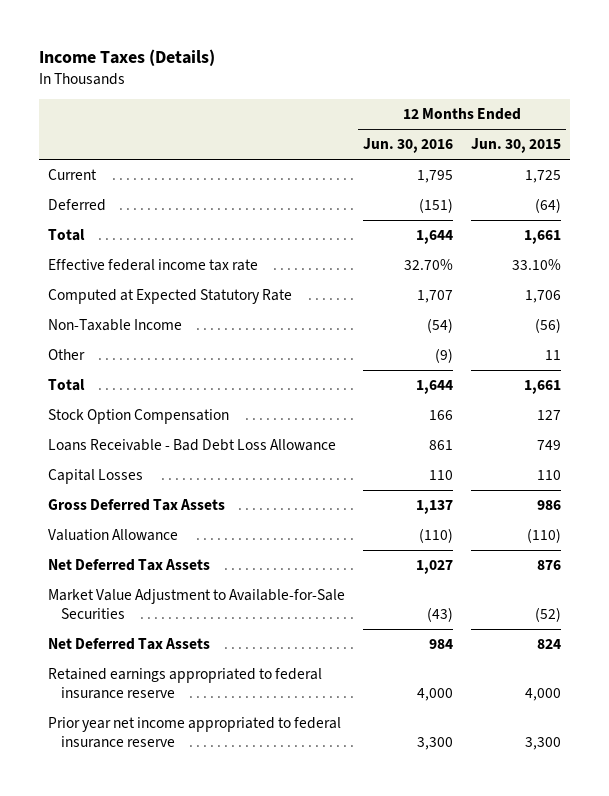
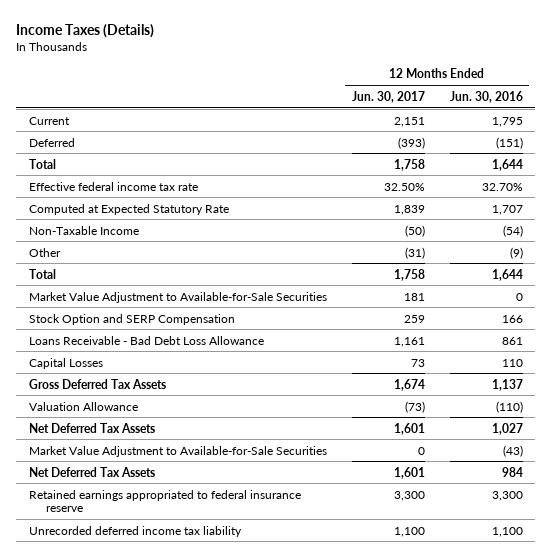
- | 12 Months Ended Jun. 30, 2016 | 12 Months Ended Jun. 30, 2015
+ | 12 Months Ended Jun. 30, 2017 | 12 Months Ended Jun. 30, 2016
- Stock Option Compensation | 166 | 127
+ Market Value Adjustment to Available-for-Sale Securities | 181 | 0
+ Stock Option and SERP Compensation | 259 | 166
- Retained earnings appropriated to federal insurance reserve | 4,000 | 4,000
- Prior year net income appropriated to federal insurance reserve | 3,300 | 3,300
+ Retained earnings appropriated to federal insurance reserve | 3,300 | 3,300
+ Unrecorded deferred income tax liability | 1,100 | 1,100

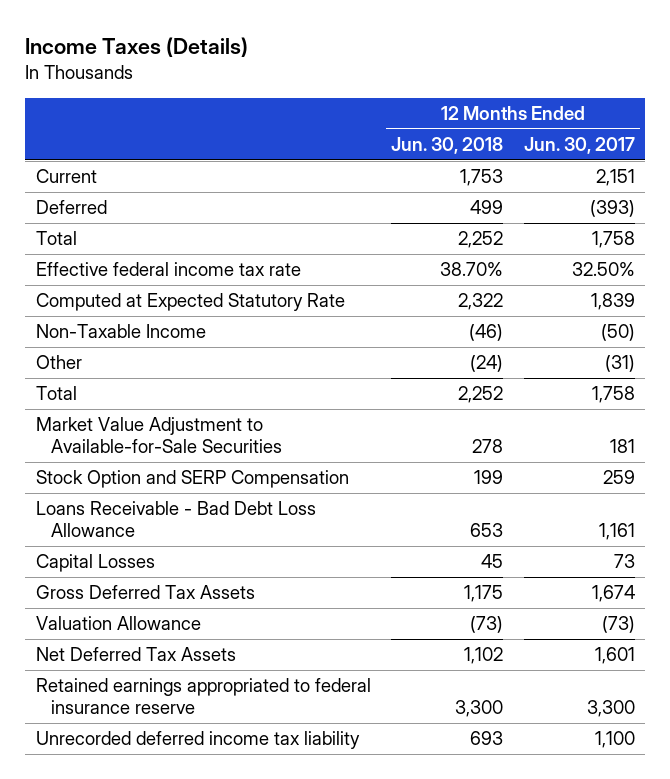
- | 12 Months Ended Jun. 30, 2017 | 12 Months Ended Jun. 30, 2016
+ | 12 Months Ended Jun. 30, 2018 | 12 Months Ended Jun. 30, 2017
- Market Value Adjustment to Available-for-Sale Securities | 0 | (43)
- Net Deferred Tax Assets | 1,601 | 984

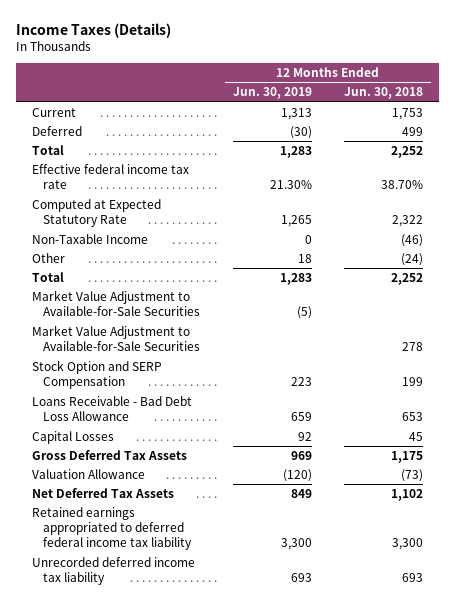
- | 12 Months Ended Jun. 30, 2018 | 12 Months Ended Jun. 30, 2017
+ | 12 Months Ended Jun. 30, 2019 | 12 Months Ended Jun. 30, 2018
+ Market Value Adjustment to Available-for-Sale Securities | (5) |
- Retained earnings appropriated to federal insurance reserve | 3,300 | 3,300
+ Retained earnings appropriated to deferred federal income tax liability | 3,300 | 3,300

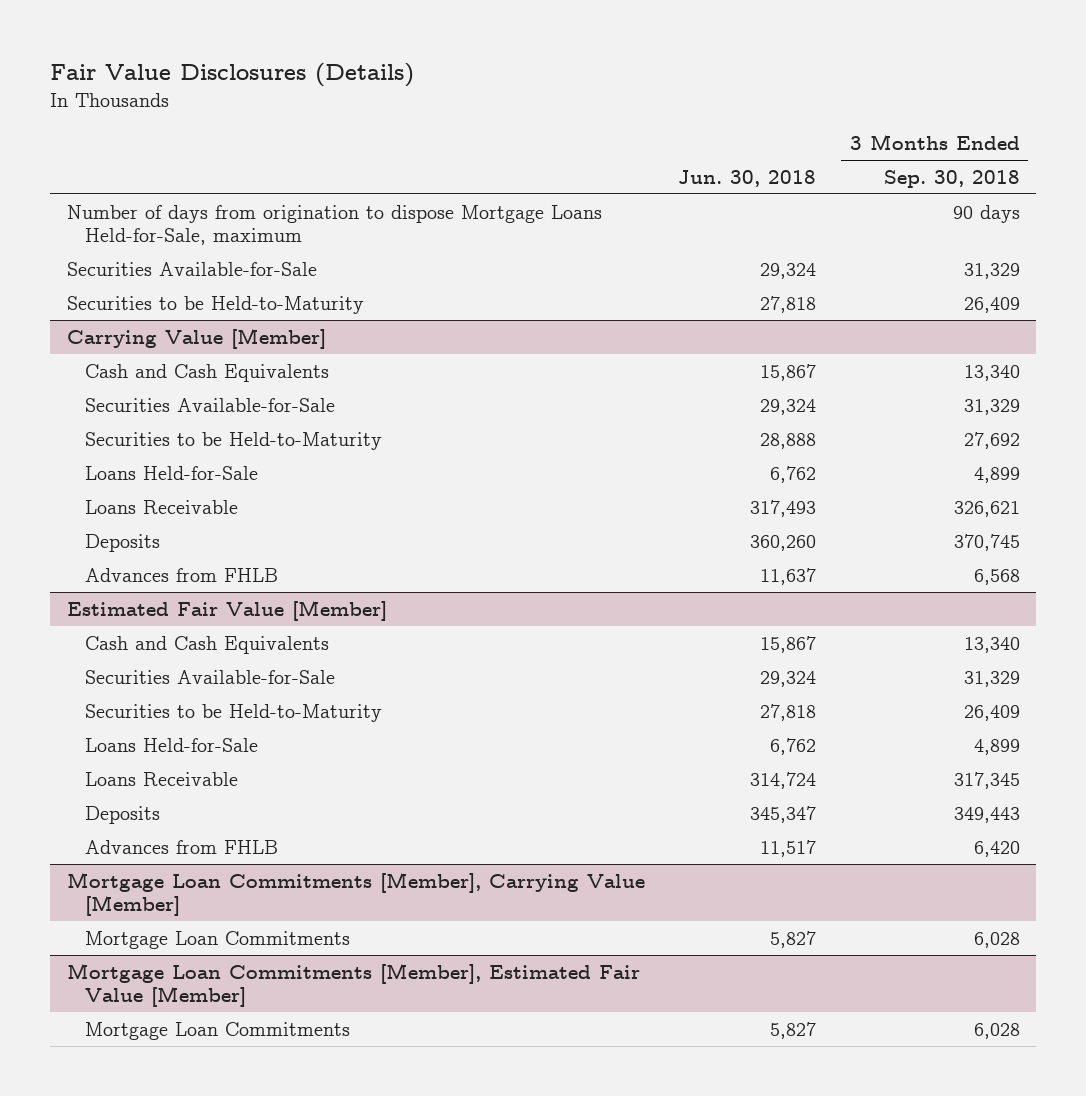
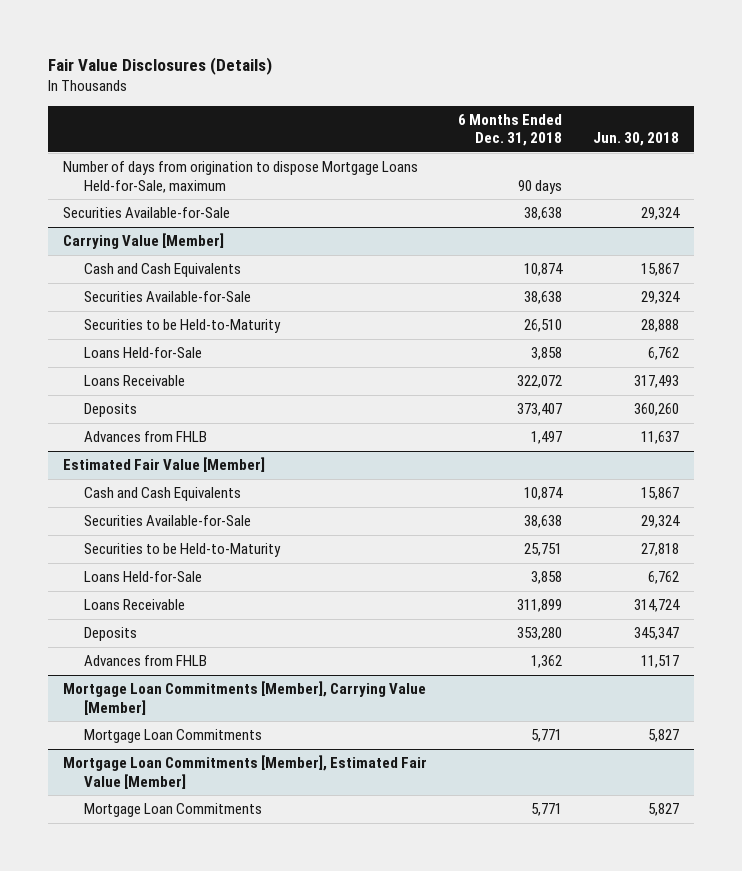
- | Jun. 30, 2018 | 3 Months Ended Sep. 30, 2018
+ | 6 Months Ended Dec. 31, 2018 | Jun. 30, 2018
- Securities to be Held-to-Maturity | 27,818 | 26,409

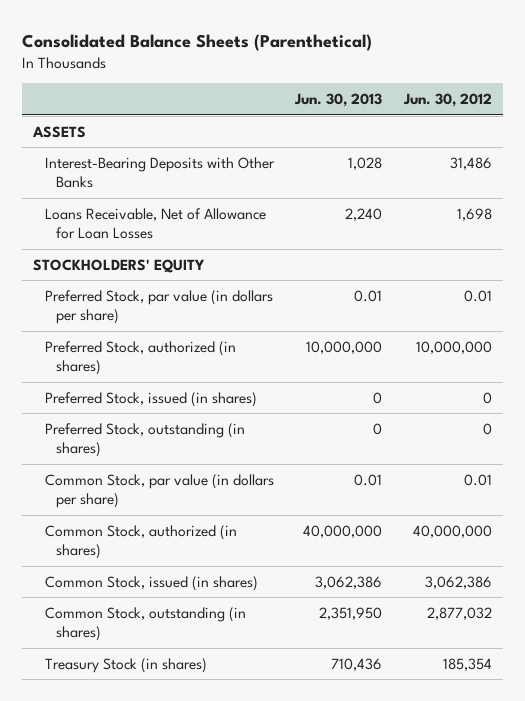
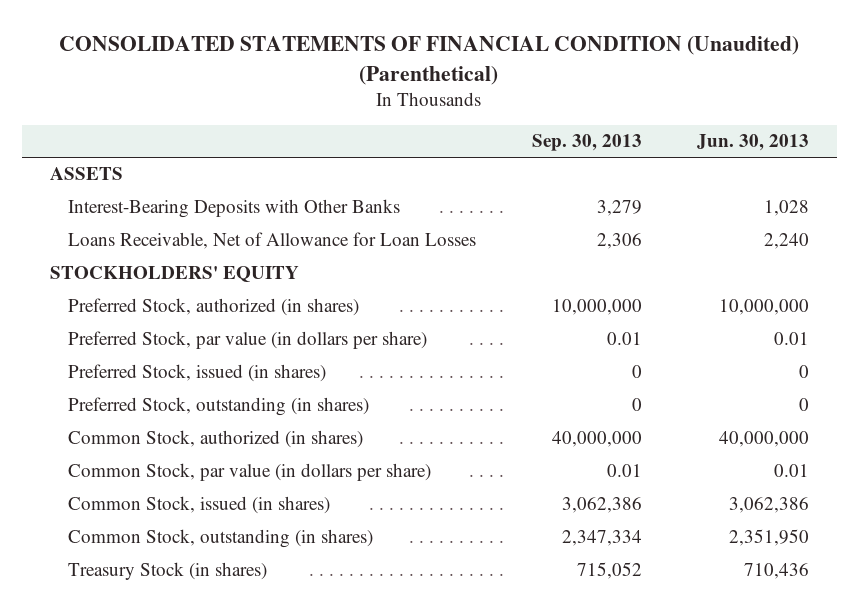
- Consolidated Balance Sheets (Parenthetical)
+ CONSOLIDATED STATEMENTS OF FINANCIAL CONDITION (Unaudited) (Parenthetical)
- | Jun. 30, 2013 | Jun. 30, 2012
+ | Sep. 30, 2013 | Jun. 30, 2013
moved down: Preferred Stock, par value (in dollars per share) | 0.01 | 0.01
moved down: Common Stock, par value (in dollars per share) | 0.01 | 0.01

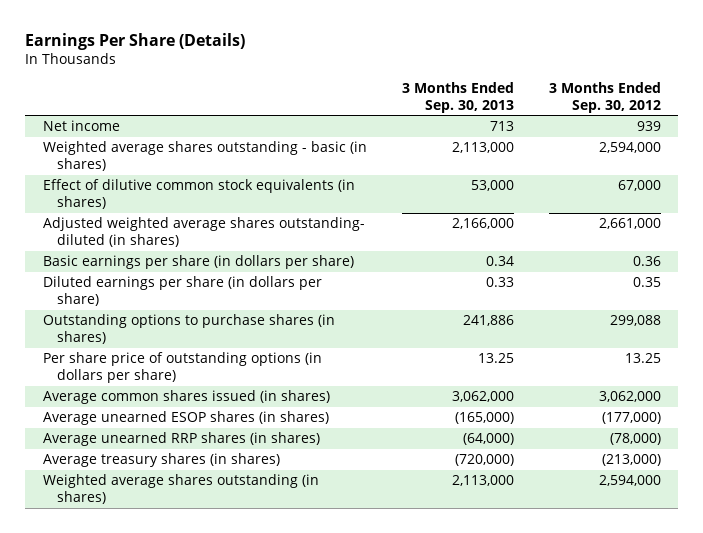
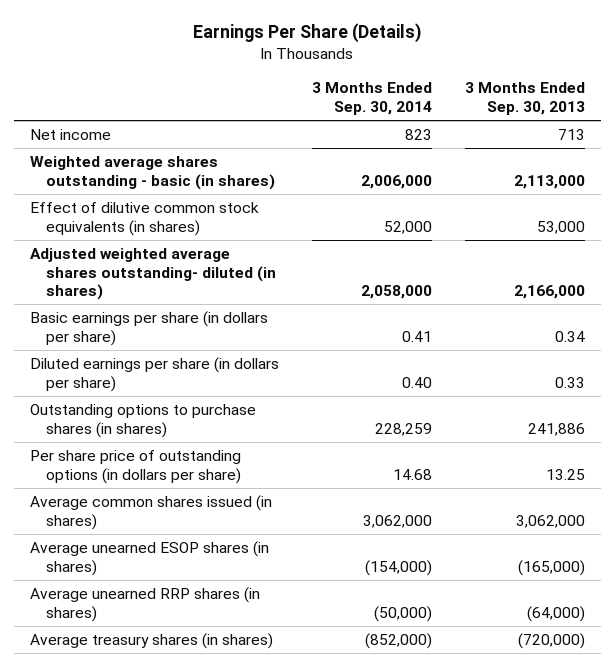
- | 3 Months Ended Sep. 30, 2013 | 3 Months Ended Sep. 30, 2012
+ | 3 Months Ended Sep. 30, 2014 | 3 Months Ended Sep. 30, 2013
- Weighted average shares outstanding (in shares) | 2,113,000 | 2,594,000

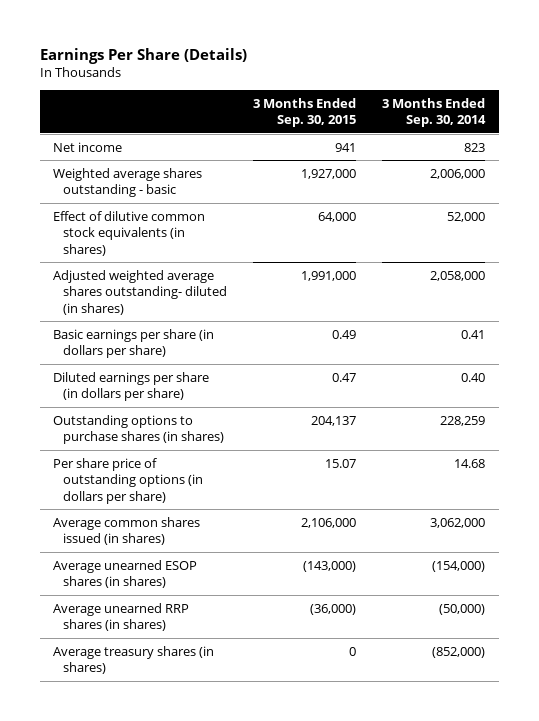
- | 3 Months Ended Sep. 30, 2014 | 3 Months Ended Sep. 30, 2013
+ | 3 Months Ended Sep. 30, 2015 | 3 Months Ended Sep. 30, 2014
- Weighted average shares outstanding - basic (in shares) | 2,006,000 | 2,113,000
+ Weighted average shares outstanding - basic | 1,927,000 | 2,006,000

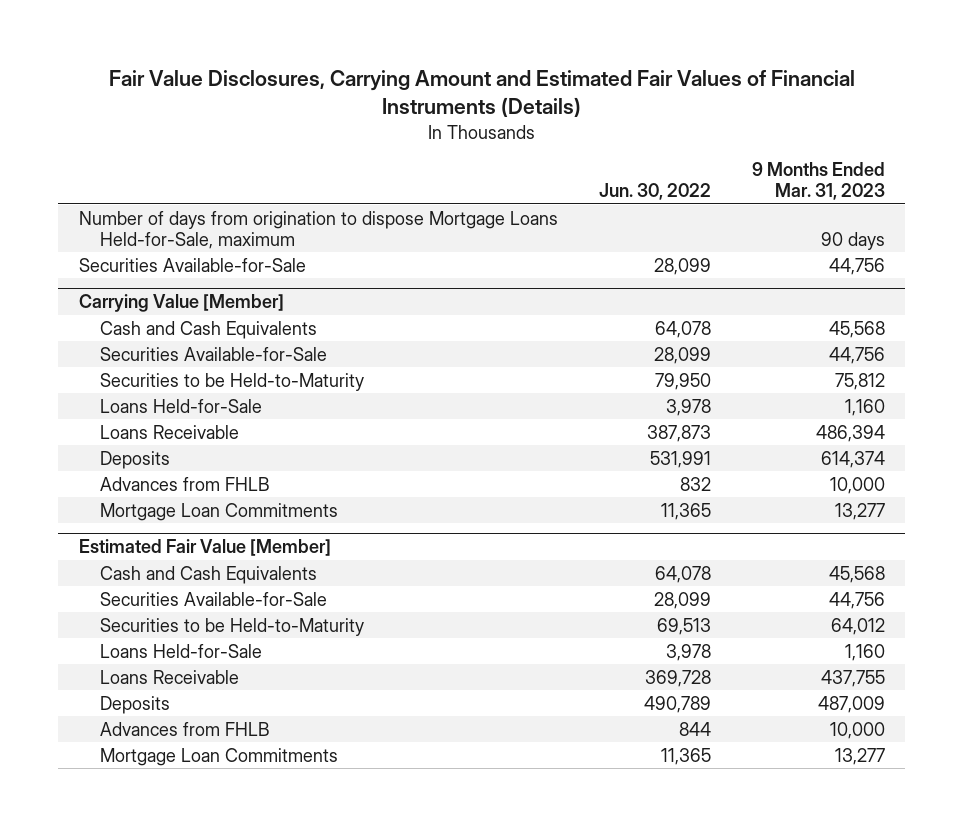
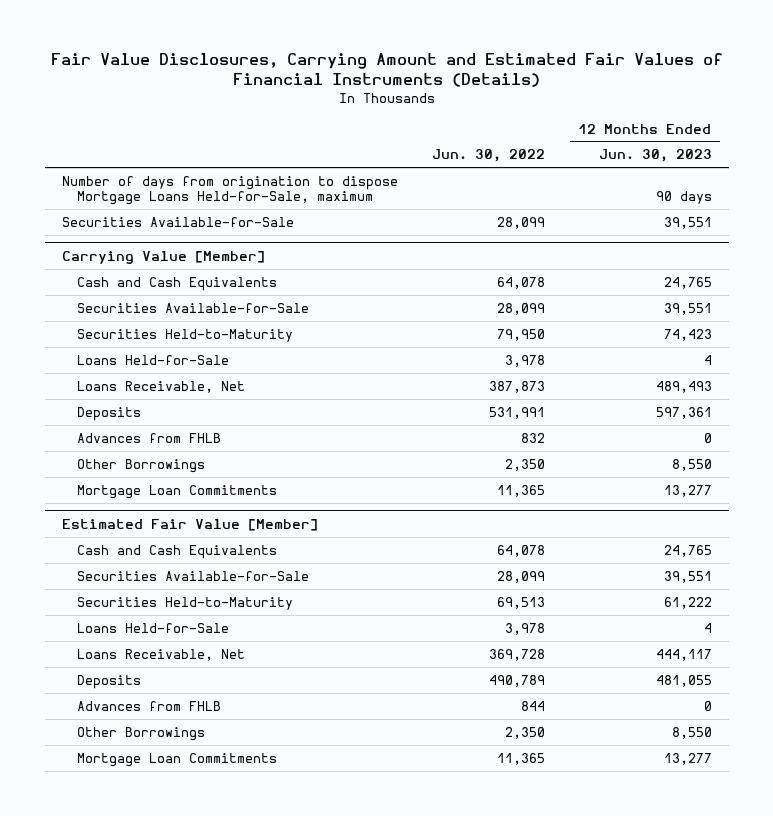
- | Jun. 30, 2022 | 9 Months Ended Mar. 31, 2023
+ | Jun. 30, 2022 | 12 Months Ended Jun. 30, 2023
@ Carrying Value [Member]
- Securities to be Held-to-Maturity | 79,950 | 75,812
+ Securities Held-to-Maturity | 79,950 | 74,423
- Loans Receivable | 387,873 | 486,394
+ Loans Receivable, Net | 387,873 | 489,493
+ Other Borrowings | 2,350 | 8,550
@ Estimated Fair Value [Member]
- Securities to be Held-to-Maturity | 69,513 | 64,012
+ Securities Held-to-Maturity | 69,513 | 61,222
- Loans Receivable | 369,728 | 437,755
+ Loans Receivable, Net | 369,728 | 444,117
+ Other Borrowings | 2,350 | 8,550

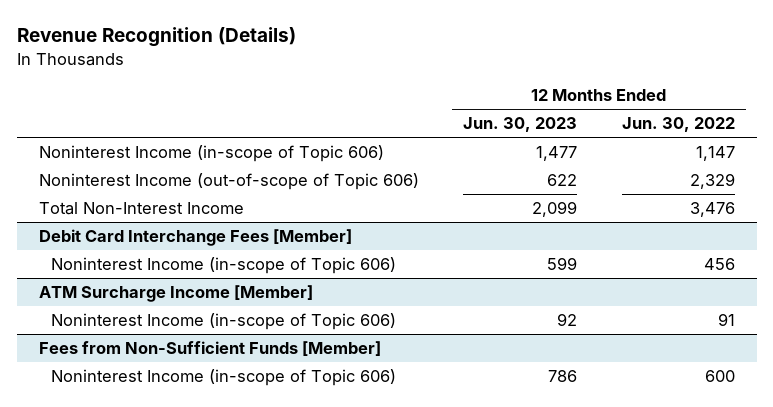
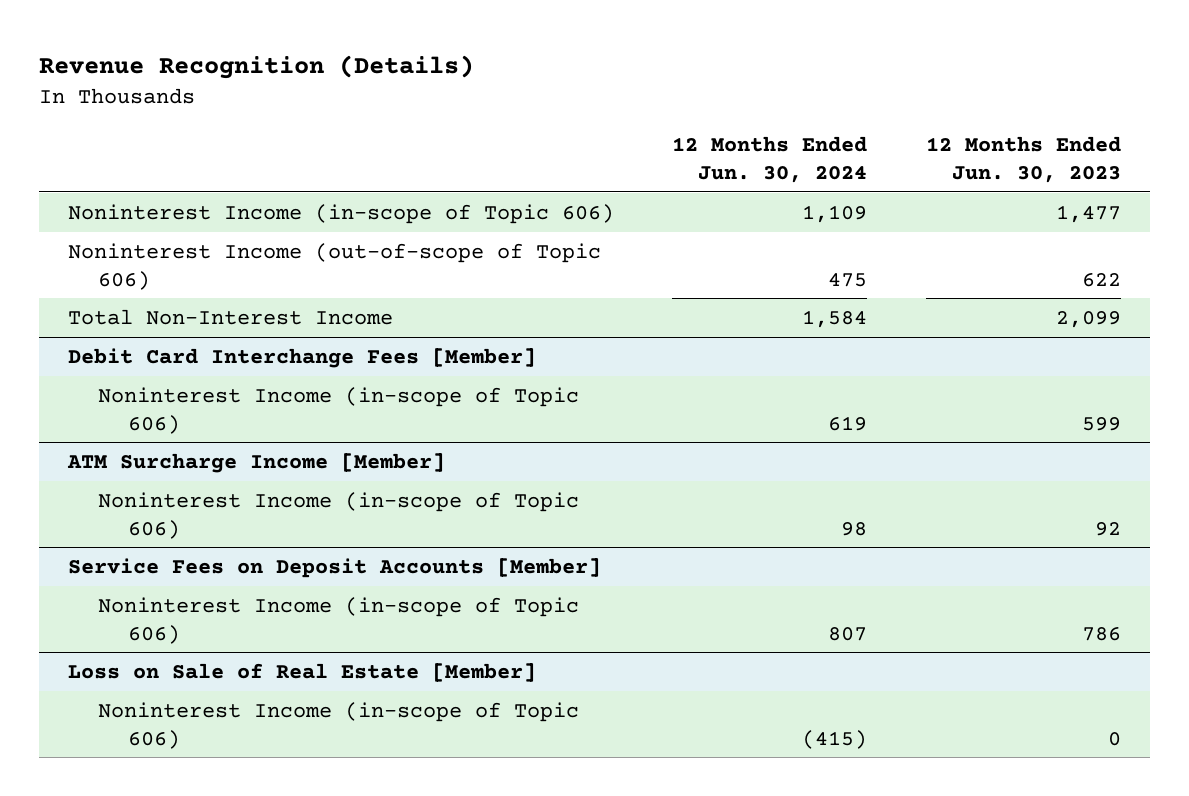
- | 12 Months Ended Jun. 30, 2023 | 12 Months Ended Jun. 30, 2022
+ | 12 Months Ended Jun. 30, 2024 | 12 Months Ended Jun. 30, 2023
- Fees from Non-Sufficient Funds [Member]
+ Service Fees on Deposit Accounts [Member]
+ Loss on Sale of Real Estate [Member]
+ Noninterest Income (in-scope of Topic 606) | (415) | 0

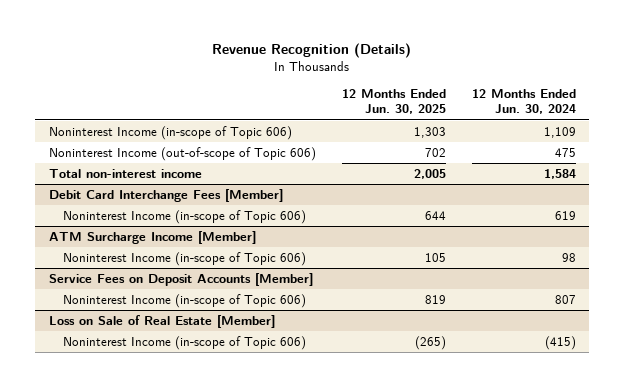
- | 12 Months Ended Jun. 30, 2024 | 12 Months Ended Jun. 30, 2023
+ | 12 Months Ended Jun. 30, 2025 | 12 Months Ended Jun. 30, 2024
- Total Non-Interest Income | 1,584 | 2,099
+ Total non-interest income | 2,005 | 1,584

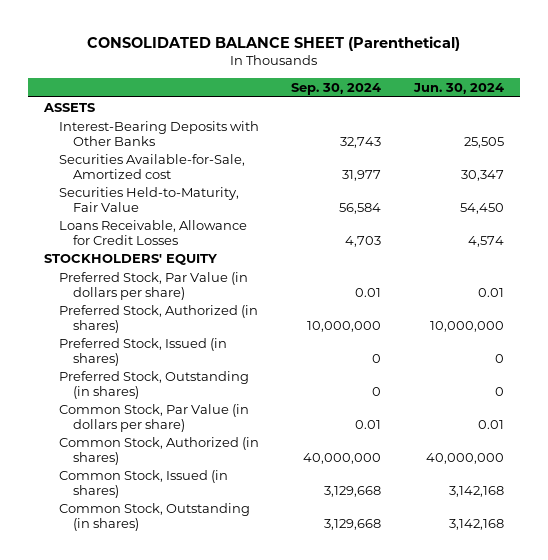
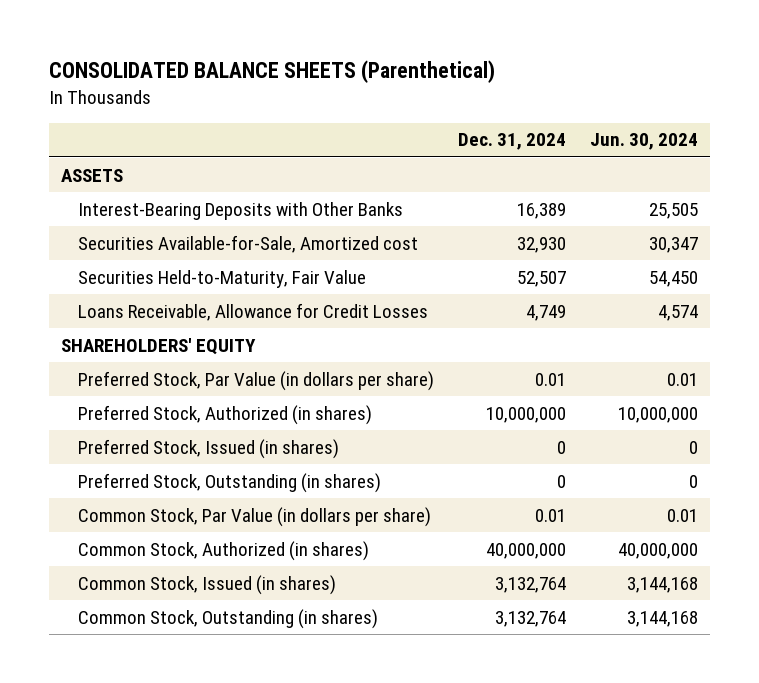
- CONSOLIDATED BALANCE SHEET (Parenthetical)
+ CONSOLIDATED BALANCE SHEETS (Parenthetical)
- | Sep. 30, 2024 | Jun. 30, 2024
+ | Dec. 31, 2024 | Jun. 30, 2024
- STOCKHOLDERS' EQUITY
+ SHAREHOLDERS' EQUITY
- Common Stock, Issued (in shares) | 3,129,668 | 3,142,168
- Common Stock, Outstanding (in shares) | 3,129,668 | 3,142,168
+ Common Stock, Issued (in shares) | 3,132,764 | 3,144,168
+ Common Stock, Outstanding (in shares) | 3,132,764 | 3,144,168

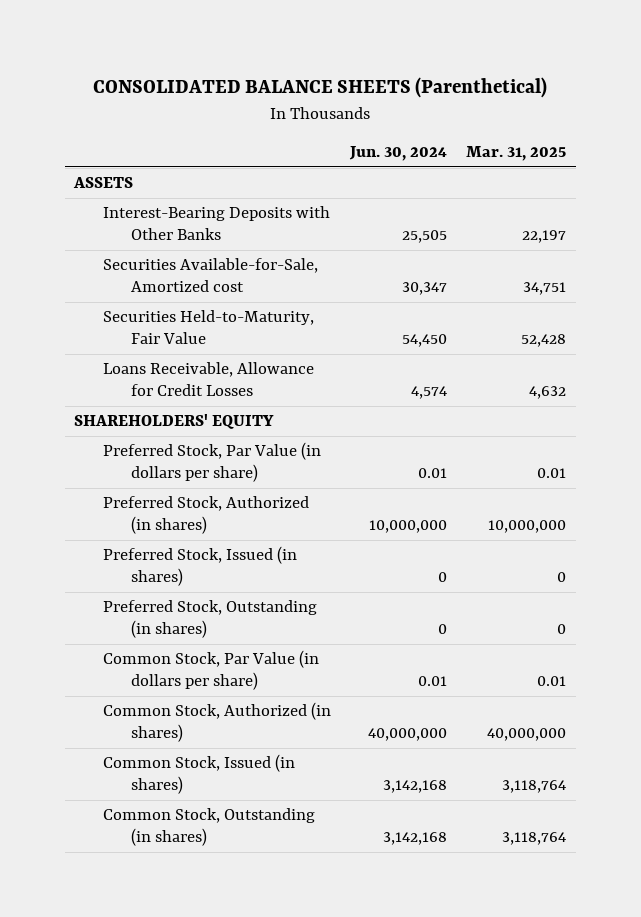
- | Dec. 31, 2024 | Jun. 30, 2024
+ | Jun. 30, 2024 | Mar. 31, 2025
- Common Stock, Issued (in shares) | 3,132,764 | 3,144,168
- Common Stock, Outstanding (in shares) | 3,132,764 | 3,144,168
+ Common Stock, Issued (in shares) | 3,142,168 | 3,118,764
+ Common Stock, Outstanding (in shares) | 3,142,168 | 3,118,764

